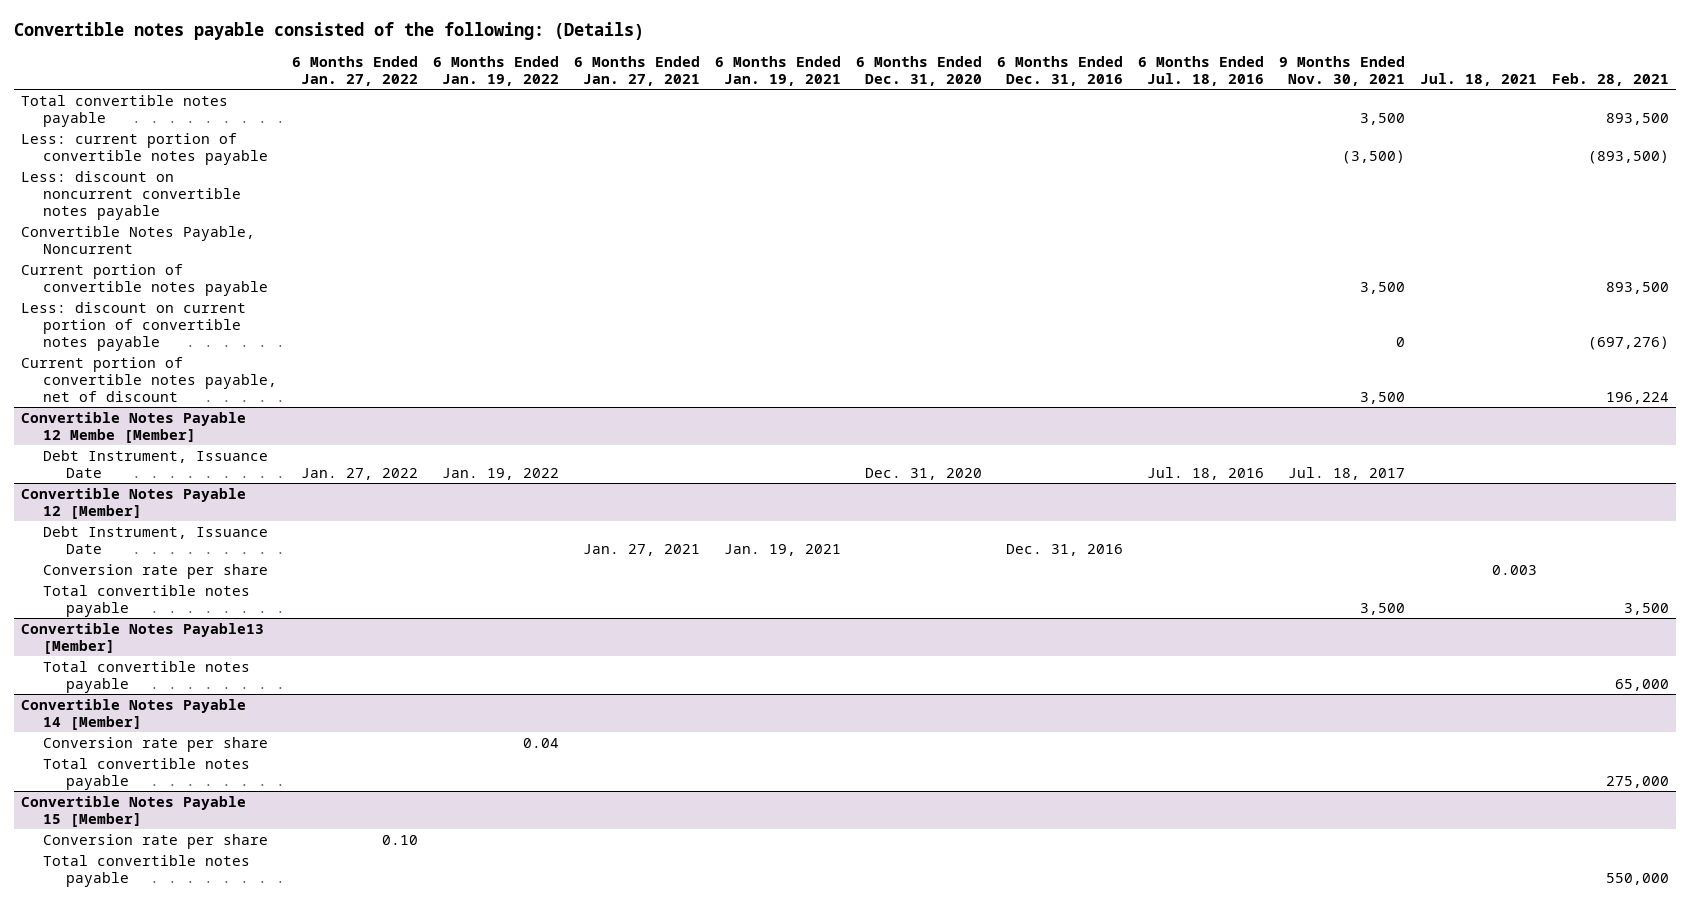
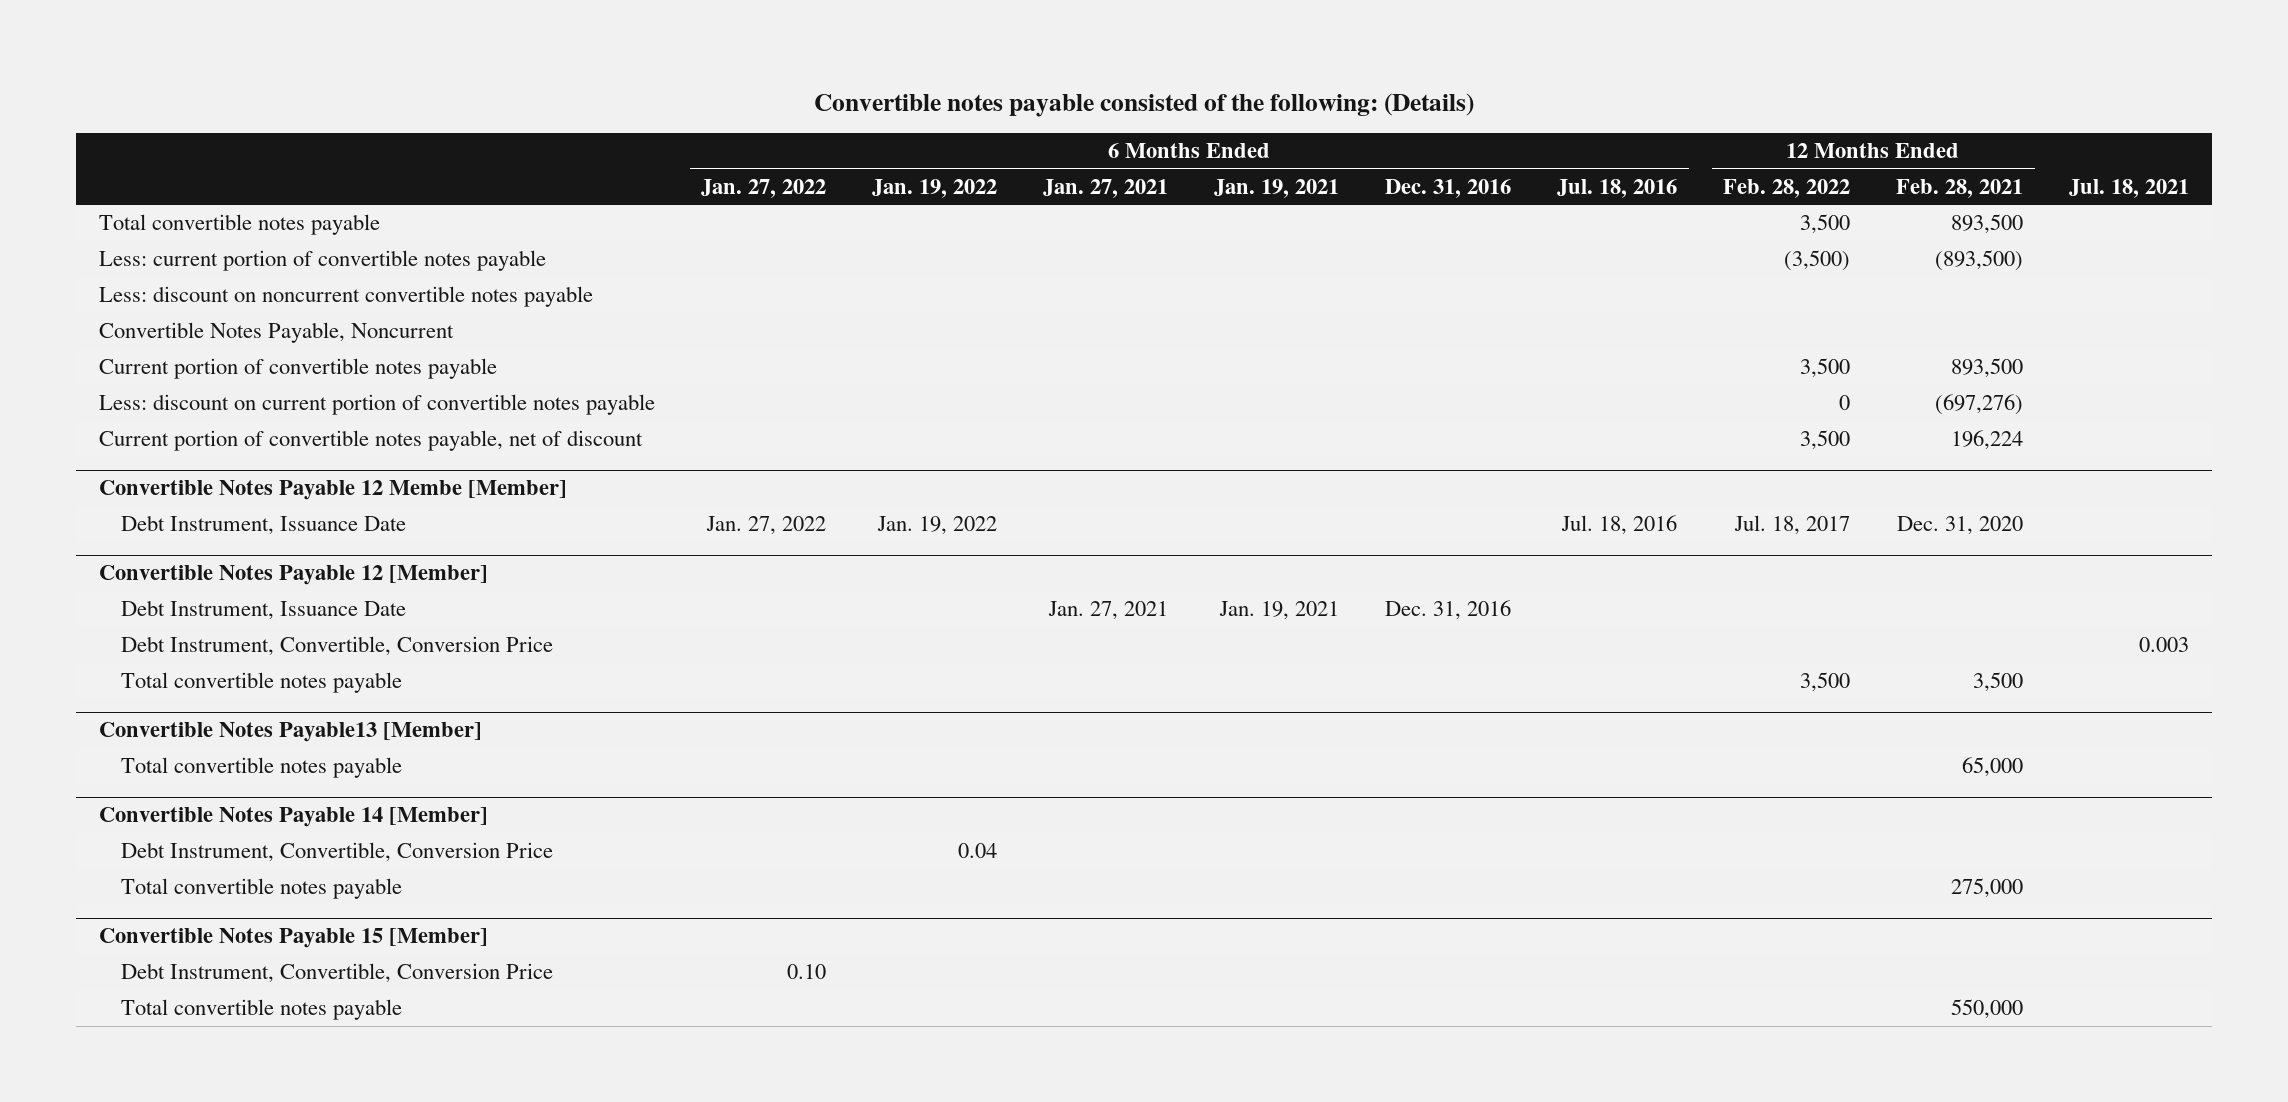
- | 6 Months Ended Jan. 27, 2022 | 6 Months Ended Jan. 19, 2022 | 6 Months Ended Jan. 27, 2021 | 6 Months Ended Jan. 19, 2021 | 6 Months Ended Dec. 31, 2020 | 6 Months Ended Dec. 31, 2016 | 6 Months Ended Jul. 18, 2016 | 9 Months Ended Nov. 30, 2021 | Jul. 18, 2021 | Feb. 28, 2021
+ | 6 Months Ended Jan. 27, 2022 | 6 Months Ended Jan. 19, 2022 | 6 Months Ended Jan. 27, 2021 | 6 Months Ended Jan. 19, 2021 | 6 Months Ended Dec. 31, 2016 | 6 Months Ended Jul. 18, 2016 | 12 Months Ended Feb. 28, 2022 | 12 Months Ended Feb. 28, 2021 | Jul. 18, 2021
@ Convertible Notes Payable 12 [Member]
- Conversion rate per share | | | | | | | | | 0.003 |
+ Debt Instrument, Convertible, Conversion Price | | | | | | | | | 0.003
@ Convertible Notes Payable 14 [Member]
- Conversion rate per share | | 0.04 | | | | | | | |
+ Debt Instrument, Convertible, Conversion Price | | 0.04 | | | | | | |
@ Convertible Notes Payable 15 [Member]
- Conversion rate per share | 0.10 | | | | | | | | |
+ Debt Instrument, Convertible, Conversion Price | 0.10 | | | | | | | |

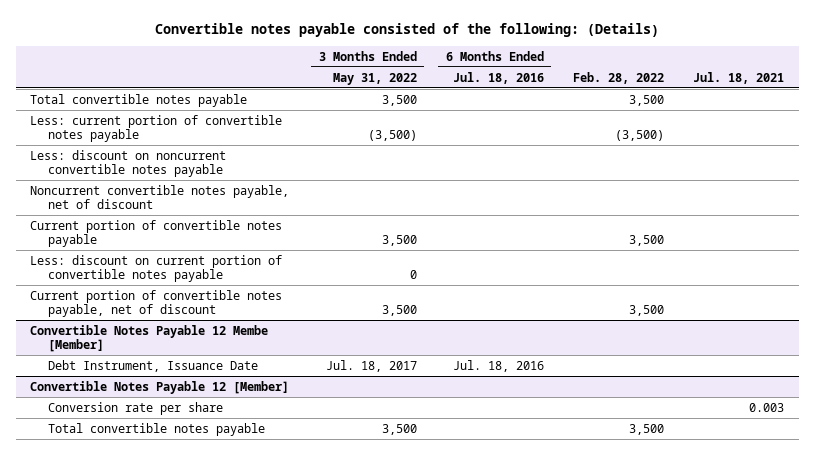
- | 6 Months Ended Jan. 27, 2022 | 6 Months Ended Jan. 19, 2022 | 6 Months Ended Jan. 27, 2021 | 6 Months Ended Jan. 19, 2021 | 6 Months Ended Dec. 31, 2016 | 6 Months Ended Jul. 18, 2016 | 12 Months Ended Feb. 28, 2022 | 12 Months Ended Feb. 28, 2021 | Jul. 18, 2021
+ | 3 Months Ended May 31, 2022 | 6 Months Ended Jul. 18, 2016 | Feb. 28, 2022 | Jul. 18, 2021
- Convertible Notes Payable, Noncurrent
+ Noncurrent convertible notes payable, net of discount
@ Convertible Notes Payable 12 [Member]
- Debt Instrument, Issuance Date | | | Jan. 27, 2021 | Jan. 19, 2021 | Dec. 31, 2016 | | | |
- Debt Instrument, Convertible, Conversion Price | | | | | | | | | 0.003
+ Conversion rate per share | | | | 0.003
- Convertible Notes Payable13 [Member]
- Total convertible notes payable | | | | | | | | 65,000 |
- Convertible Notes Payable 14 [Member]
- Debt Instrument, Convertible, Conversion Price | | 0.04 | | | | | | |
- Total convertible notes payable | | | | | | | | 275,000 |
- Convertible Notes Payable 15 [Member]
- Debt Instrument, Convertible, Conversion Price | 0.10 | | | | | | | |
- Total convertible notes payable | | | | | | | | 550,000 |

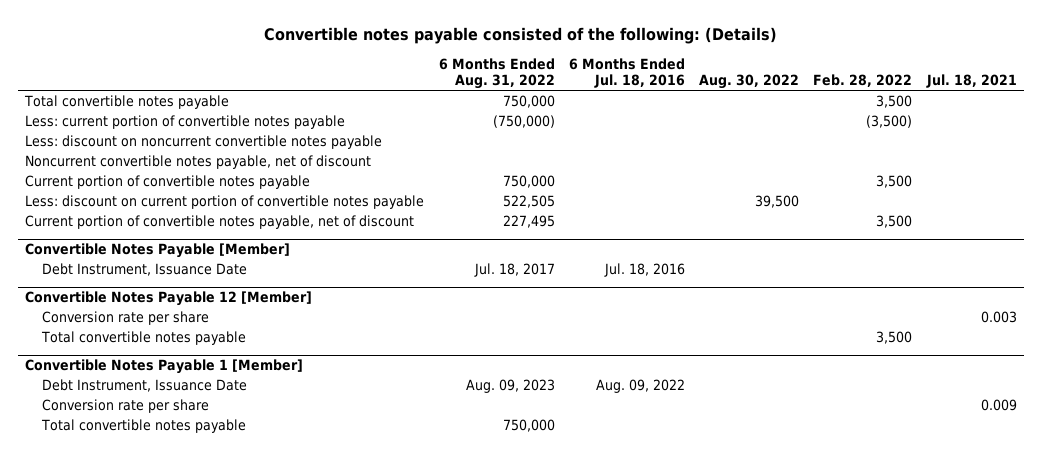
- | 3 Months Ended May 31, 2022 | 6 Months Ended Jul. 18, 2016 | Feb. 28, 2022 | Jul. 18, 2021
+ | 6 Months Ended Aug. 31, 2022 | 6 Months Ended Jul. 18, 2016 | Aug. 30, 2022 | Feb. 28, 2022 | Jul. 18, 2021
- Convertible Notes Payable 12 Membe [Member]
+ Convertible Notes Payable [Member]
+ Convertible Notes Payable 1 [Member]
+ Debt Instrument, Issuance Date | Aug. 09, 2023 | Aug. 09, 2022 | | |
+ Conversion rate per share | | | | | 0.009
+ Total convertible notes payable | 750,000 | | | |

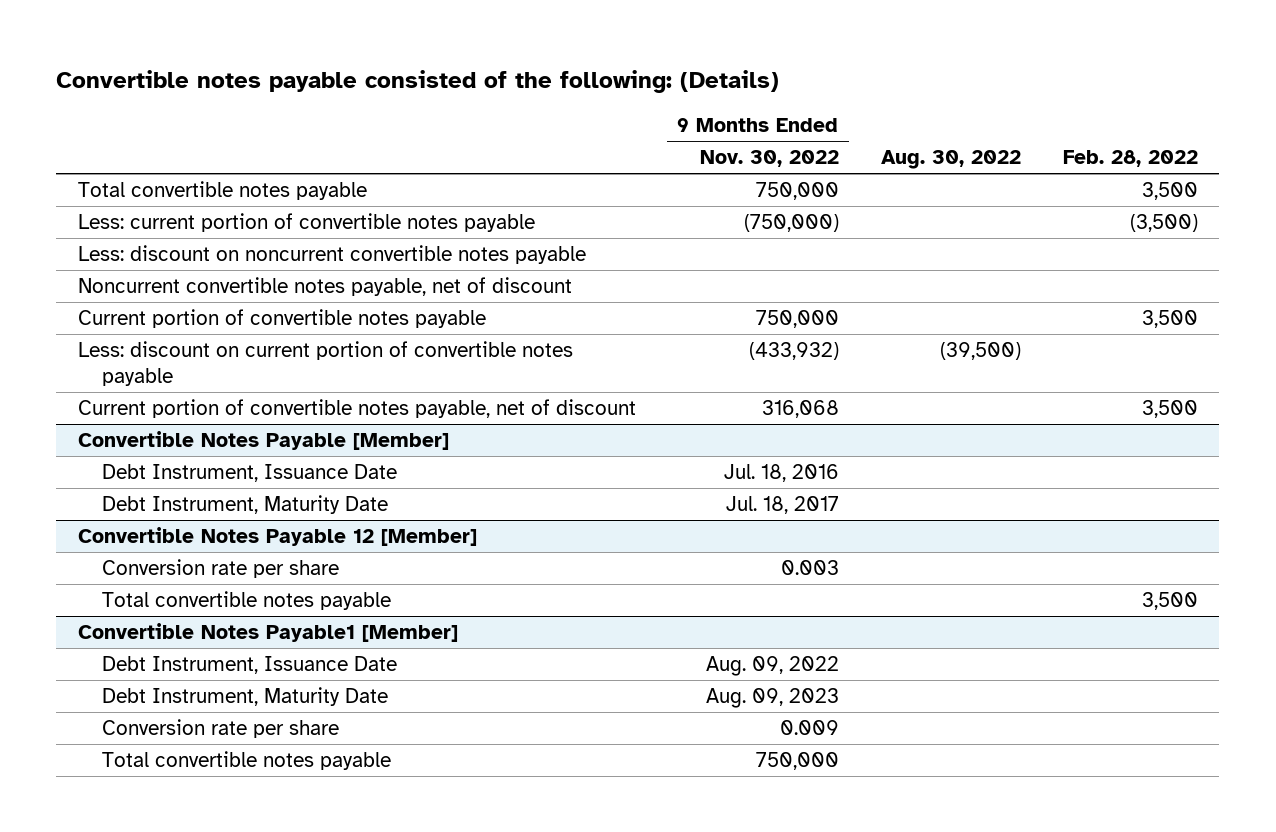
- | 6 Months Ended Aug. 31, 2022 | 6 Months Ended Jul. 18, 2016 | Aug. 30, 2022 | Feb. 28, 2022 | Jul. 18, 2021
+ | 9 Months Ended Nov. 30, 2022 | Aug. 30, 2022 | Feb. 28, 2022
- Less: discount on current portion of convertible notes payable | 522,505 | | 39,500 | |
+ Less: discount on current portion of convertible notes payable | (433,932) | (39,500) |
@ Convertible Notes Payable [Member]
+ Debt Instrument, Maturity Date | Jul. 18, 2017 | |
- Convertible Notes Payable 1 [Member]
+ Convertible Notes Payable1 [Member]
+ Debt Instrument, Maturity Date | Aug. 09, 2023 | |

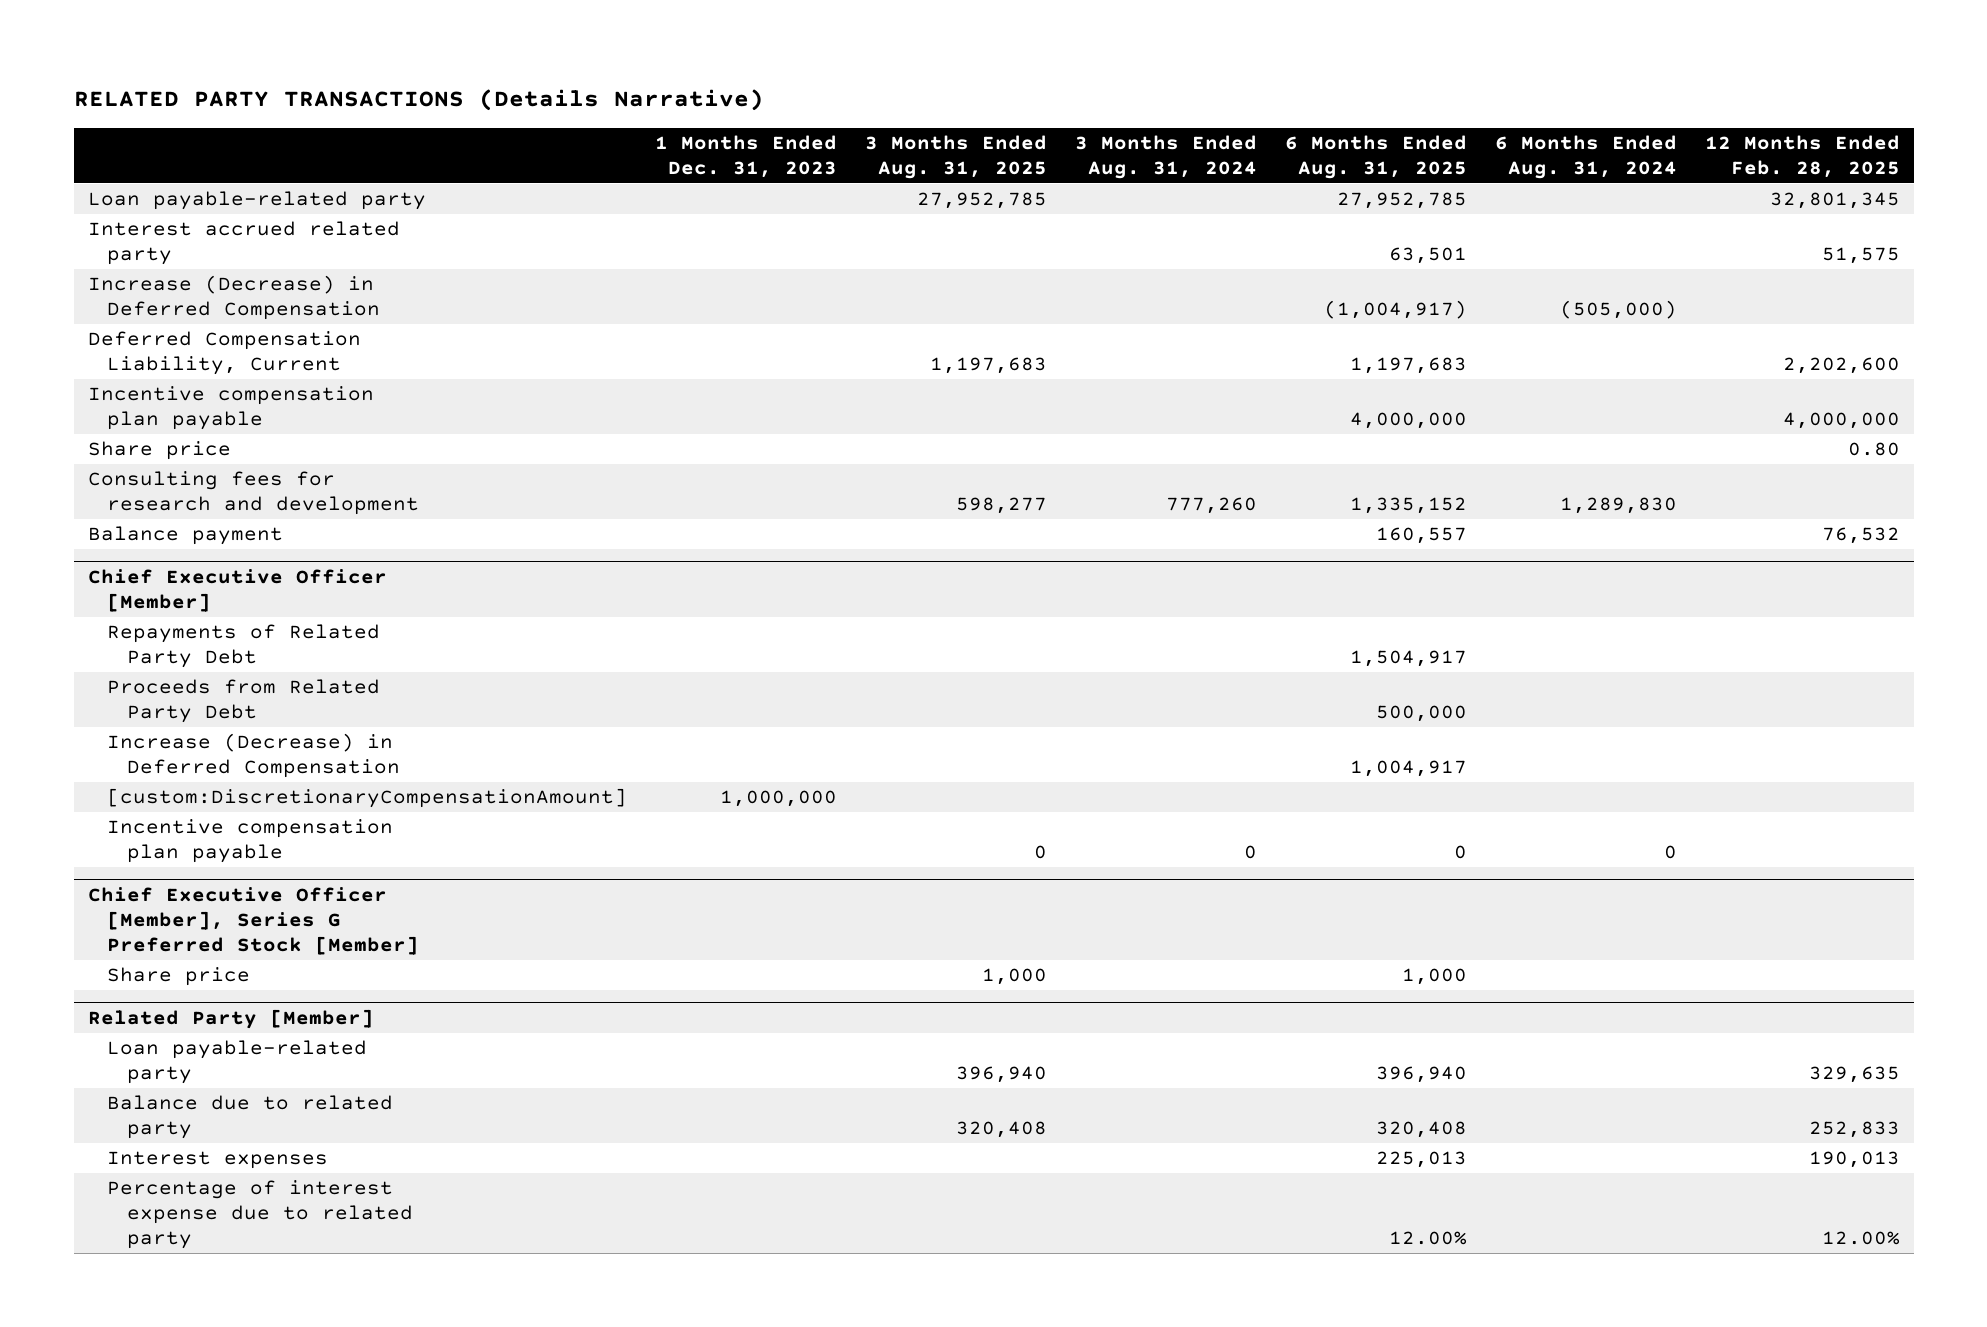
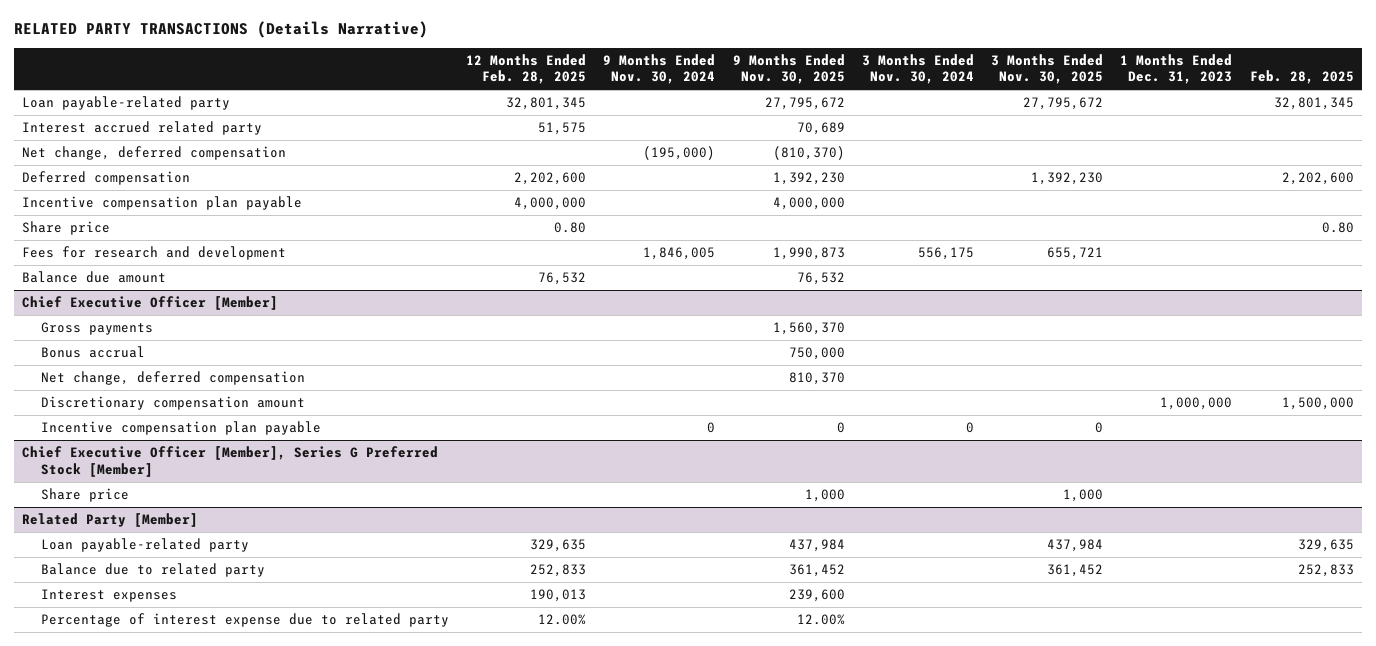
- | 1 Months Ended Dec. 31, 2023 | 3 Months Ended Aug. 31, 2025 | 3 Months Ended Aug. 31, 2024 | 6 Months Ended Aug. 31, 2025 | 6 Months Ended Aug. 31, 2024 | 12 Months Ended Feb. 28, 2025
+ | 12 Months Ended Feb. 28, 2025 | 9 Months Ended Nov. 30, 2024 | 9 Months Ended Nov. 30, 2025 | 3 Months Ended Nov. 30, 2024 | 3 Months Ended Nov. 30, 2025 | 1 Months Ended Dec. 31, 2023 | Feb. 28, 2025
- Increase (Decrease) in Deferred Compensation | | | | (1,004,917) | (505,000) |
- Deferred Compensation Liability, Current | | 1,197,683 | | 1,197,683 | | 2,202,600
+ Net change, deferred compensation | | (195,000) | (810,370) | | | |
+ Deferred compensation | 2,202,600 | | 1,392,230 | | 1,392,230 | | 2,202,600
- Consulting fees for research and development | | 598,277 | 777,260 | 1,335,152 | 1,289,830 |
- Balance payment | | | | 160,557 | | 76,532
+ Fees for research and development | | 1,846,005 | 1,990,873 | 556,175 | 655,721 | |
+ Balance due amount | 76,532 | | 76,532 | | | |
@ Chief Executive Officer [Member]
- Repayments of Related Party Debt | | | | 1,504,917 | |
- Proceeds from Related Party Debt | | | | 500,000 | |
- Increase (Decrease) in Deferred Compensation | | | | 1,004,917 | |
- [custom:DiscretionaryCompensationAmount] | 1,000,000 | | | | |
+ Gross payments | | | 1,560,370 | | | |
+ Bonus accrual | | | 750,000 | | | |
+ Net change, deferred compensation | | | 810,370 | | | |
+ Discretionary compensation amount | | | | | | 1,000,000 | 1,500,000

